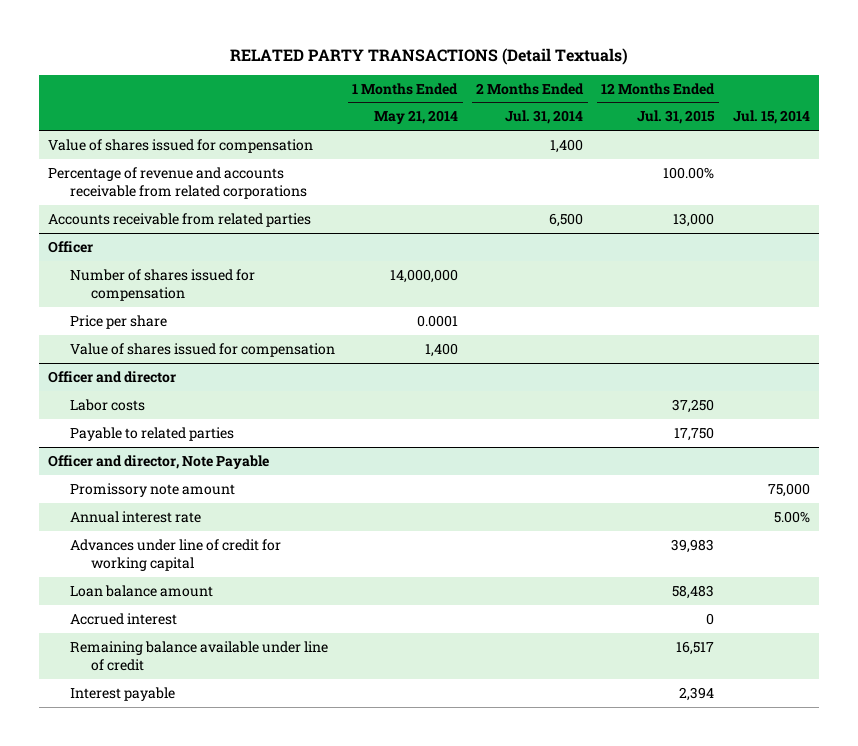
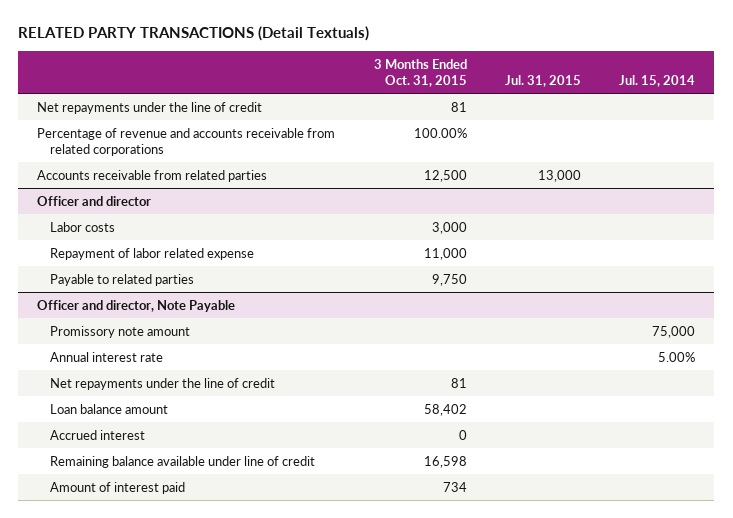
- | 1 Months Ended May 21, 2014 | 2 Months Ended Jul. 31, 2014 | 12 Months Ended Jul. 31, 2015 | Jul. 15, 2014
+ | 3 Months Ended Oct. 31, 2015 | Jul. 31, 2015 | Jul. 15, 2014
- Value of shares issued for compensation | | 1,400 | |
+ Net repayments under the line of credit | 81 | |
- Officer
- Number of shares issued for compensation | 14,000,000 | | |
- Price per share | 0.0001 | | |
- Value of shares issued for compensation | 1,400 | | |
@ Officer and director
+ Repayment of labor related expense | 11,000 | |
@ Officer and director, Note Payable
- Advances under line of credit for working capital | | | 39,983 |
+ Net repayments under the line of credit | 81 | |
- Interest payable | | | 2,394 |
+ Amount of interest paid | 734 | |

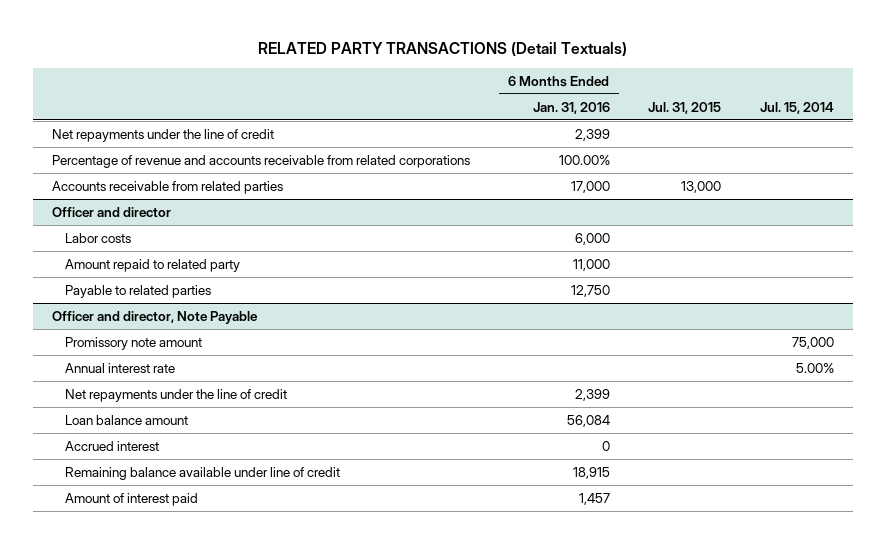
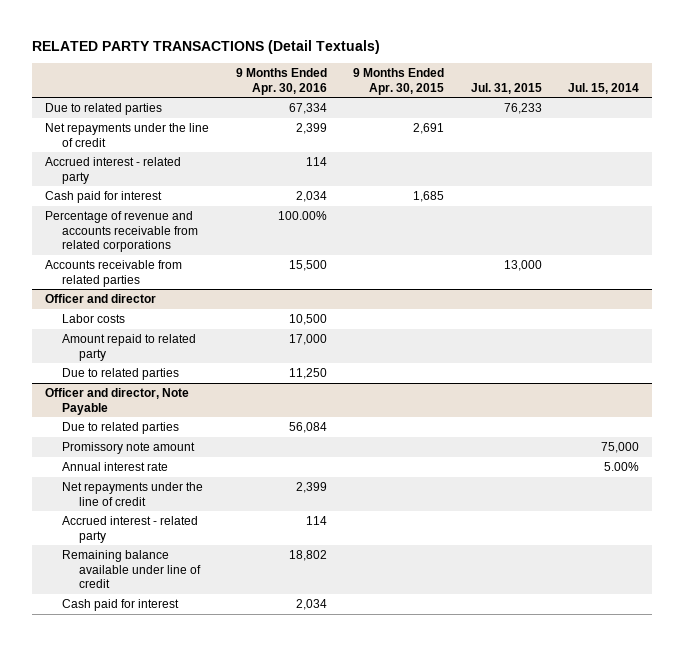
- | 6 Months Ended Jan. 31, 2016 | Jul. 31, 2015 | Jul. 15, 2014
+ | 9 Months Ended Apr. 30, 2016 | 9 Months Ended Apr. 30, 2015 | Jul. 31, 2015 | Jul. 15, 2014
+ Due to related parties | 67,334 | | 76,233 |
+ Accrued interest - related party | 114 | | |
+ Cash paid for interest | 2,034 | 1,685 | |
@ Officer and director
- Payable to related parties | 12,750 | |
+ Due to related parties | 11,250 | | |
@ Officer and director, Note Payable
+ Due to related parties | 56,084 | | |
- Loan balance amount | 56,084 | |
- Accrued interest | 0 | |
+ Accrued interest - related party | 114 | | |
- Amount of interest paid | 1,457 | |
+ Cash paid for interest | 2,034 | | |

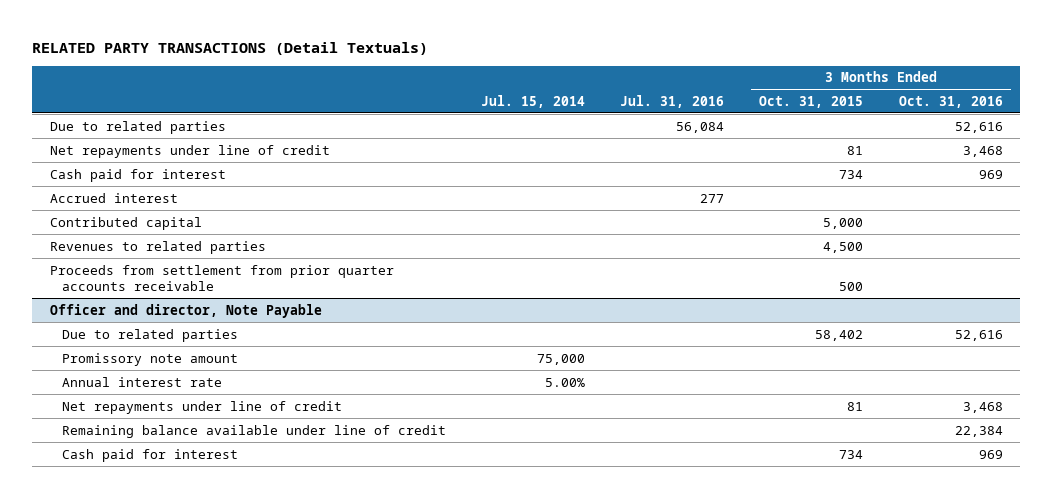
- | 9 Months Ended Apr. 30, 2016 | 9 Months Ended Apr. 30, 2015 | Jul. 31, 2015 | Jul. 15, 2014
+ | Jul. 15, 2014 | Jul. 31, 2016 | 3 Months Ended Oct. 31, 2015 | 3 Months Ended Oct. 31, 2016
- Net repayments under the line of credit | 2,399 | 2,691 | |
- Accrued interest - related party | 114 | | |
+ Net repayments under line of credit | | | 81 | 3,468
- Percentage of revenue and accounts receivable from related corporations | 100.00% | | |
- Accounts receivable from related parties | 15,500 | | 13,000 |
- Officer and director
- Labor costs | 10,500 | | |
- Amount repaid to related party | 17,000 | | |
- Due to related parties | 11,250 | | |
+ Accrued interest | | 277 | |
+ Contributed capital | | | 5,000 |
+ Revenues to related parties | | | 4,500 |
+ Proceeds from settlement from prior quarter accounts receivable | | | 500 |
@ Officer and director, Note Payable
- Net repayments under the line of credit | 2,399 | | |
- Accrued interest - related party | 114 | | |
+ Net repayments under line of credit | | | 81 | 3,468

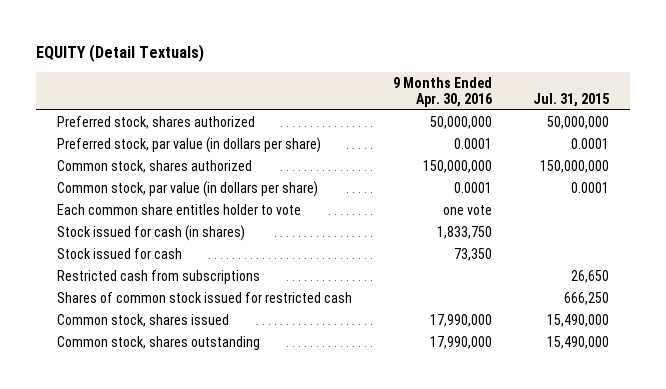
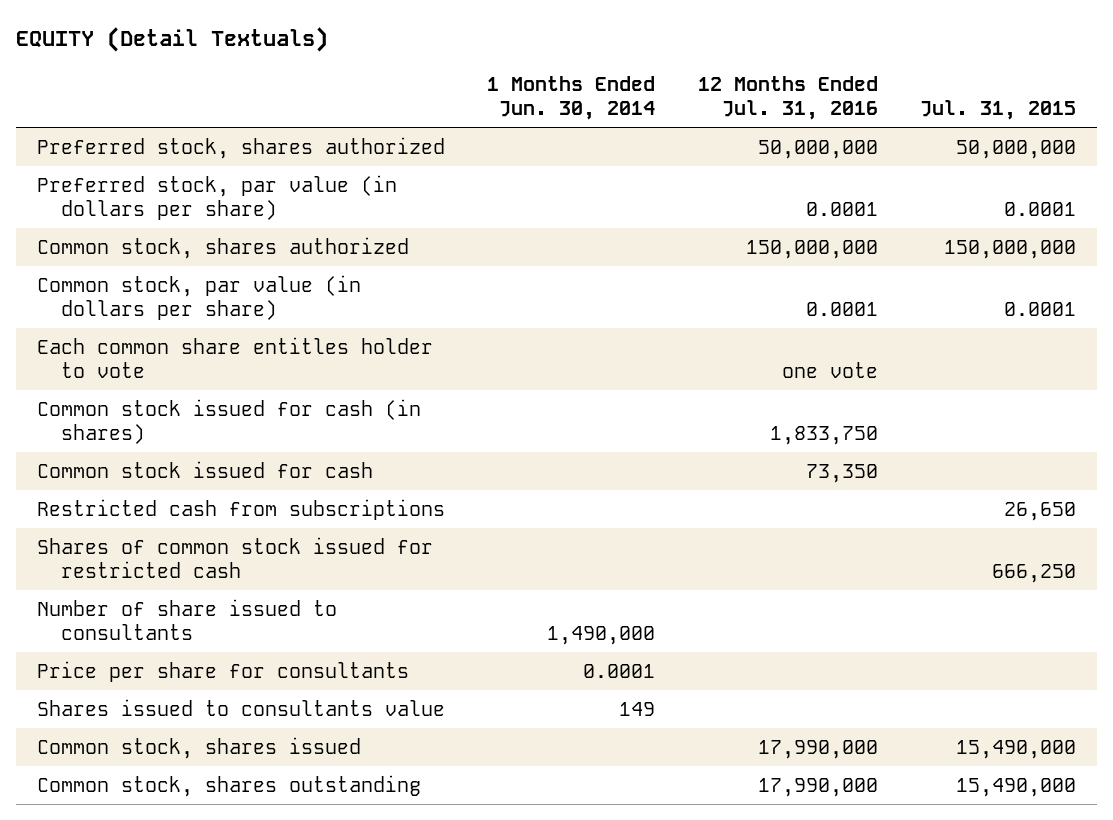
- | 9 Months Ended Apr. 30, 2016 | Jul. 31, 2015
+ | 1 Months Ended Jun. 30, 2014 | 12 Months Ended Jul. 31, 2016 | Jul. 31, 2015
- Stock issued for cash (in shares) | 1,833,750 |
- Stock issued for cash | 73,350 |
+ Common stock issued for cash (in shares) | | 1,833,750 |
+ Common stock issued for cash | | 73,350 |
+ Number of share issued to consultants | 1,490,000 | |
+ Price per share for consultants | 0.0001 | |
+ Shares issued to consultants value | 149 | |

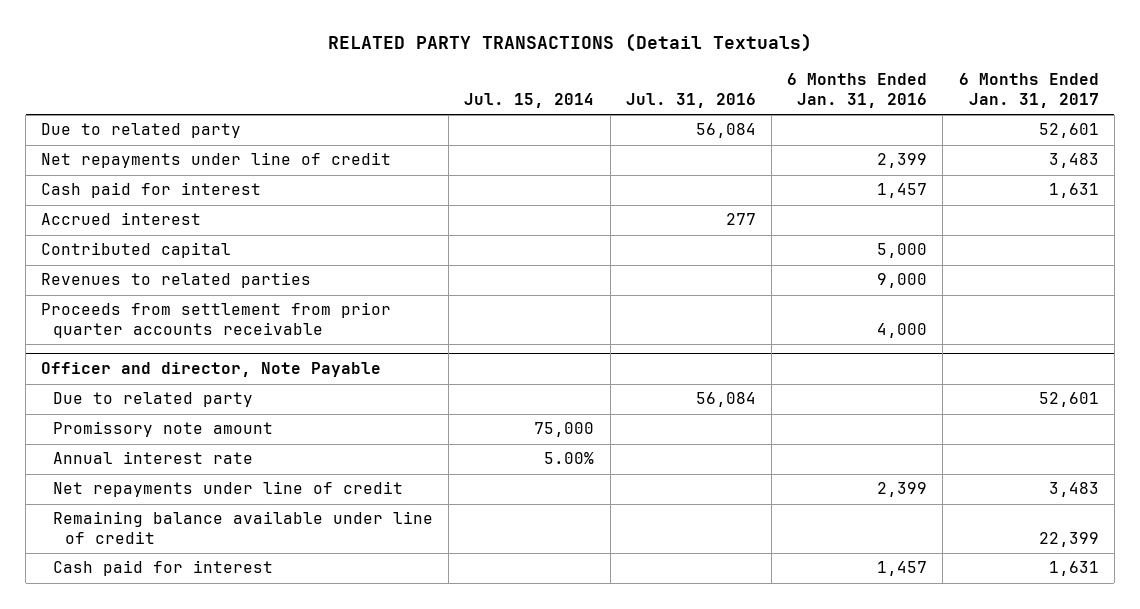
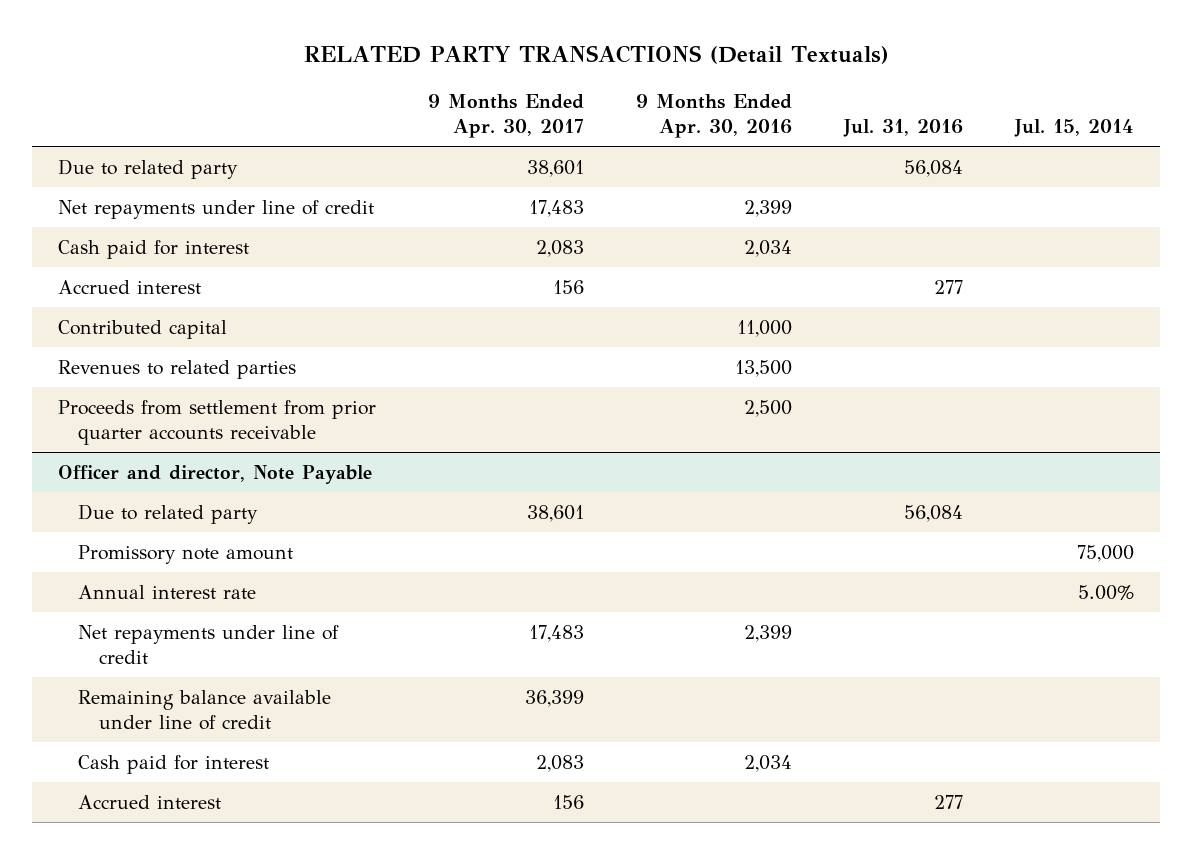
- | Jul. 15, 2014 | Jul. 31, 2016 | 6 Months Ended Jan. 31, 2016 | 6 Months Ended Jan. 31, 2017
+ | 9 Months Ended Apr. 30, 2017 | 9 Months Ended Apr. 30, 2016 | Jul. 31, 2016 | Jul. 15, 2014
@ Officer and director, Note Payable
+ Accrued interest | 156 | | 277 |

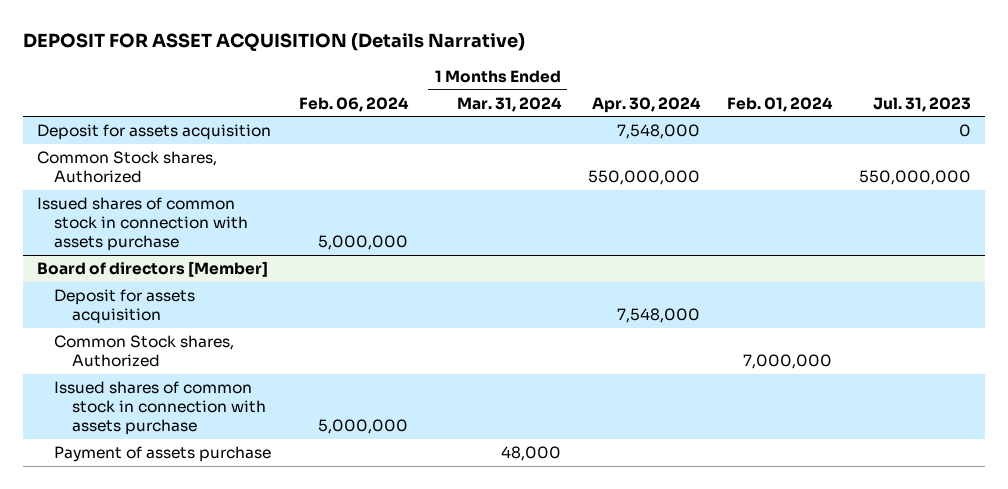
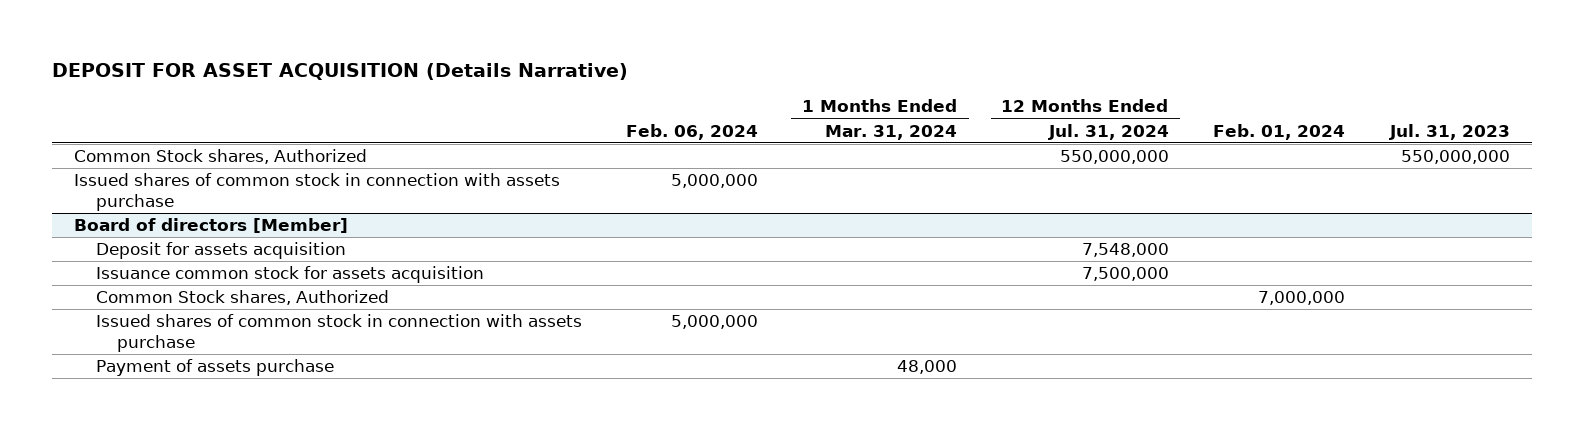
- | Feb. 06, 2024 | 1 Months Ended Mar. 31, 2024 | Apr. 30, 2024 | Feb. 01, 2024 | Jul. 31, 2023
+ | Feb. 06, 2024 | 1 Months Ended Mar. 31, 2024 | 12 Months Ended Jul. 31, 2024 | Feb. 01, 2024 | Jul. 31, 2023
- Deposit for assets acquisition | | | 7,548,000 | | 0
@ Board of directors [Member]
+ Issuance common stock for assets acquisition | | | 7,500,000 | |

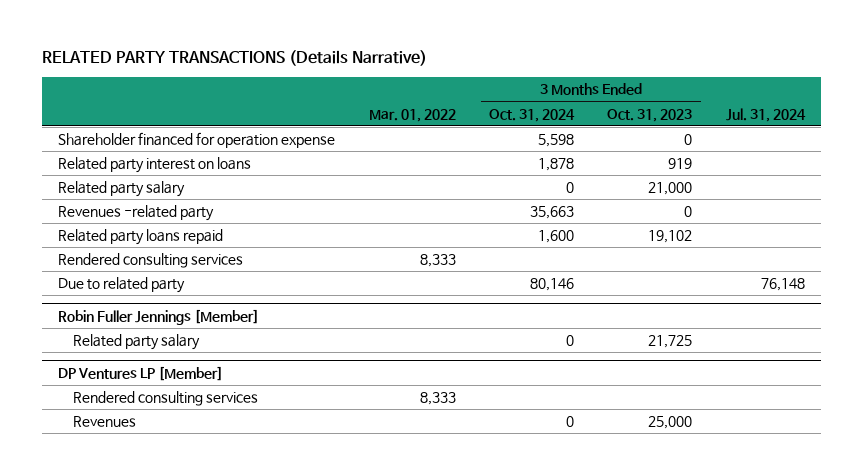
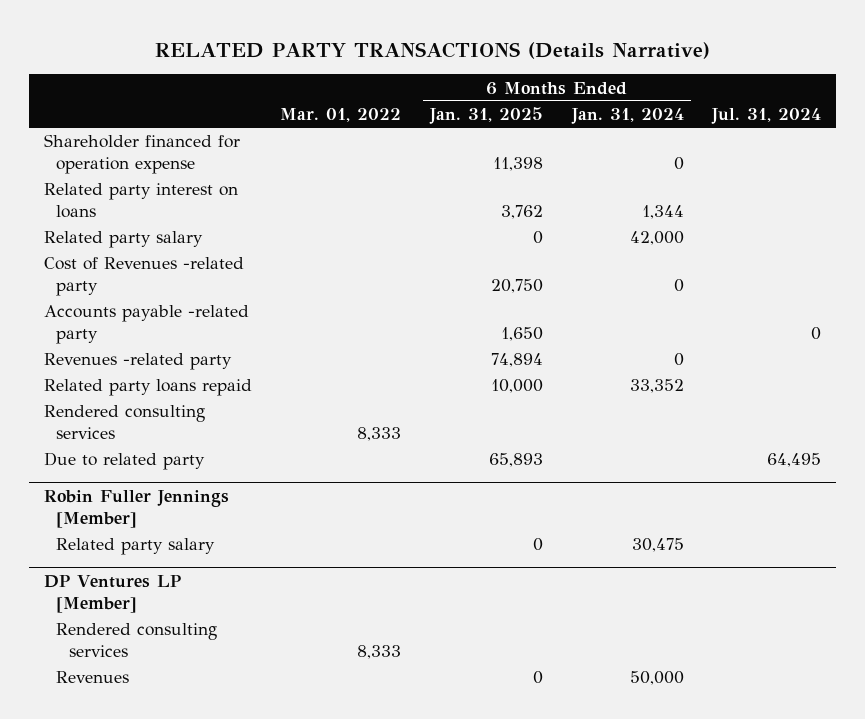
- | Mar. 01, 2022 | 3 Months Ended Oct. 31, 2024 | 3 Months Ended Oct. 31, 2023 | Jul. 31, 2024
+ | Mar. 01, 2022 | 6 Months Ended Jan. 31, 2025 | 6 Months Ended Jan. 31, 2024 | Jul. 31, 2024
+ Cost of Revenues -related party | | 20,750 | 0 |
+ Accounts payable -related party | | 1,650 | | 0
- Due to related party | | 80,146 | | 76,148
+ Due to related party | | 65,893 | | 64,495

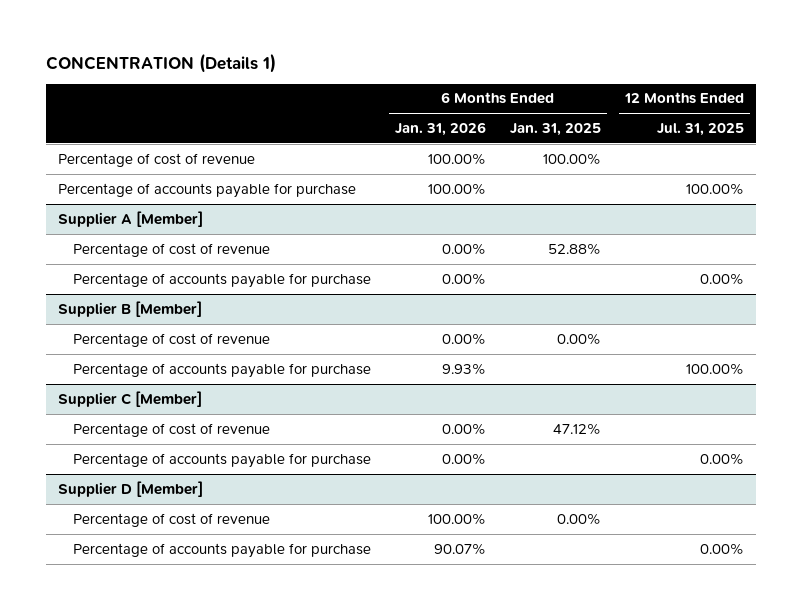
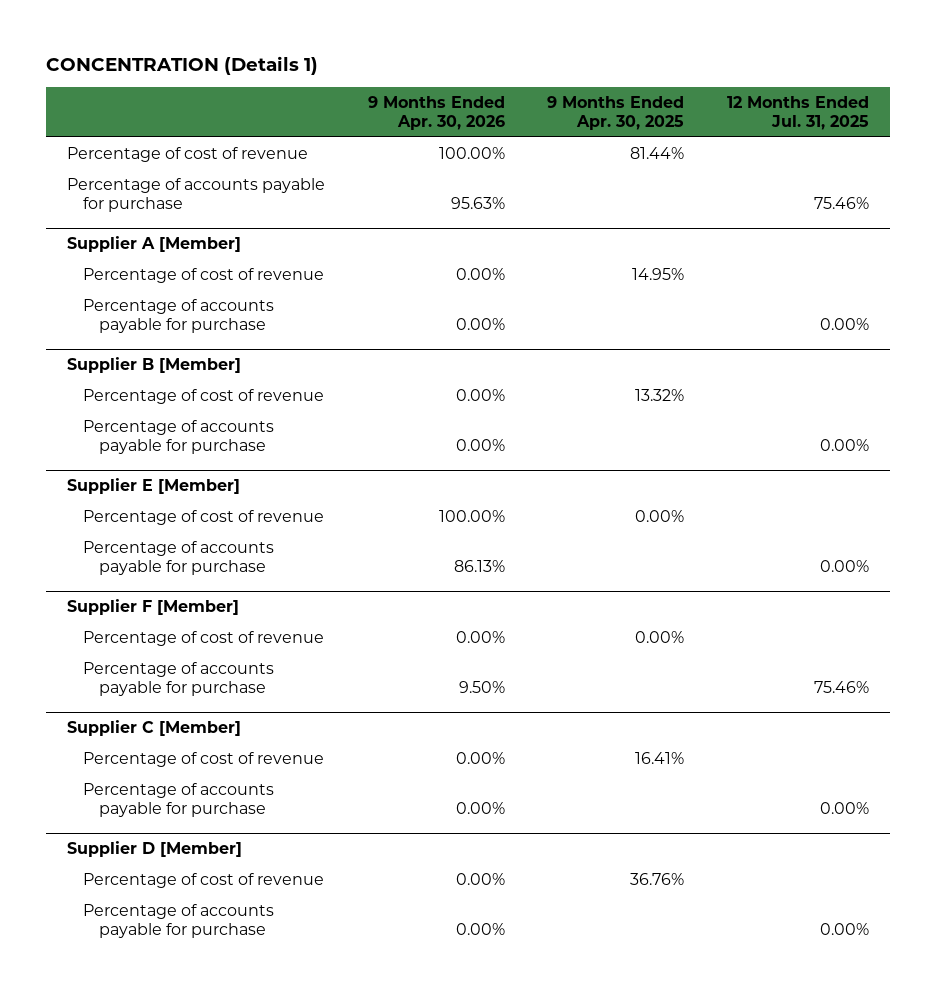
- | 6 Months Ended Jan. 31, 2026 | 6 Months Ended Jan. 31, 2025 | 12 Months Ended Jul. 31, 2025
+ | 9 Months Ended Apr. 30, 2026 | 9 Months Ended Apr. 30, 2025 | 12 Months Ended Jul. 31, 2025
- Percentage of accounts payable for purchase | 100.00% | | 100.00%
+ Percentage of accounts payable for purchase | 95.63% | | 75.46%
@ Supplier B [Member]
- Percentage of accounts payable for purchase | 9.93% | | 100.00%
+ Percentage of accounts payable for purchase | 0.00% | | 0.00%
+ Supplier E [Member]
+ Percentage of cost of revenue | 100.00% | 0.00% |
+ Percentage of accounts payable for purchase | 86.13% | | 0.00%
+ Supplier F [Member]
+ Percentage of cost of revenue | 0.00% | 0.00% |
+ Percentage of accounts payable for purchase | 9.50% | | 75.46%

